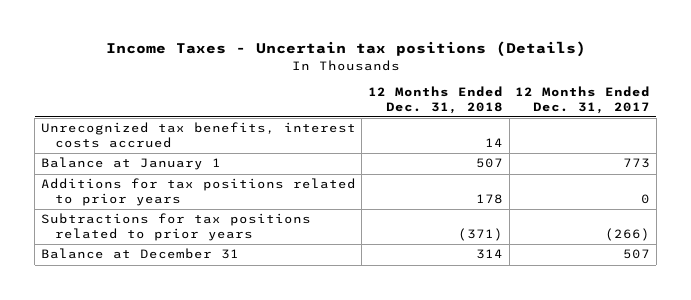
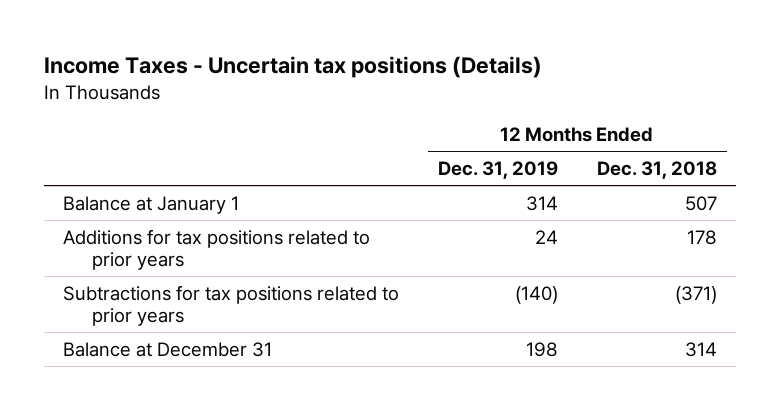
- | 12 Months Ended Dec. 31, 2018 | 12 Months Ended Dec. 31, 2017
+ | 12 Months Ended Dec. 31, 2019 | 12 Months Ended Dec. 31, 2018
- Unrecognized tax benefits, interest costs accrued | 14 |

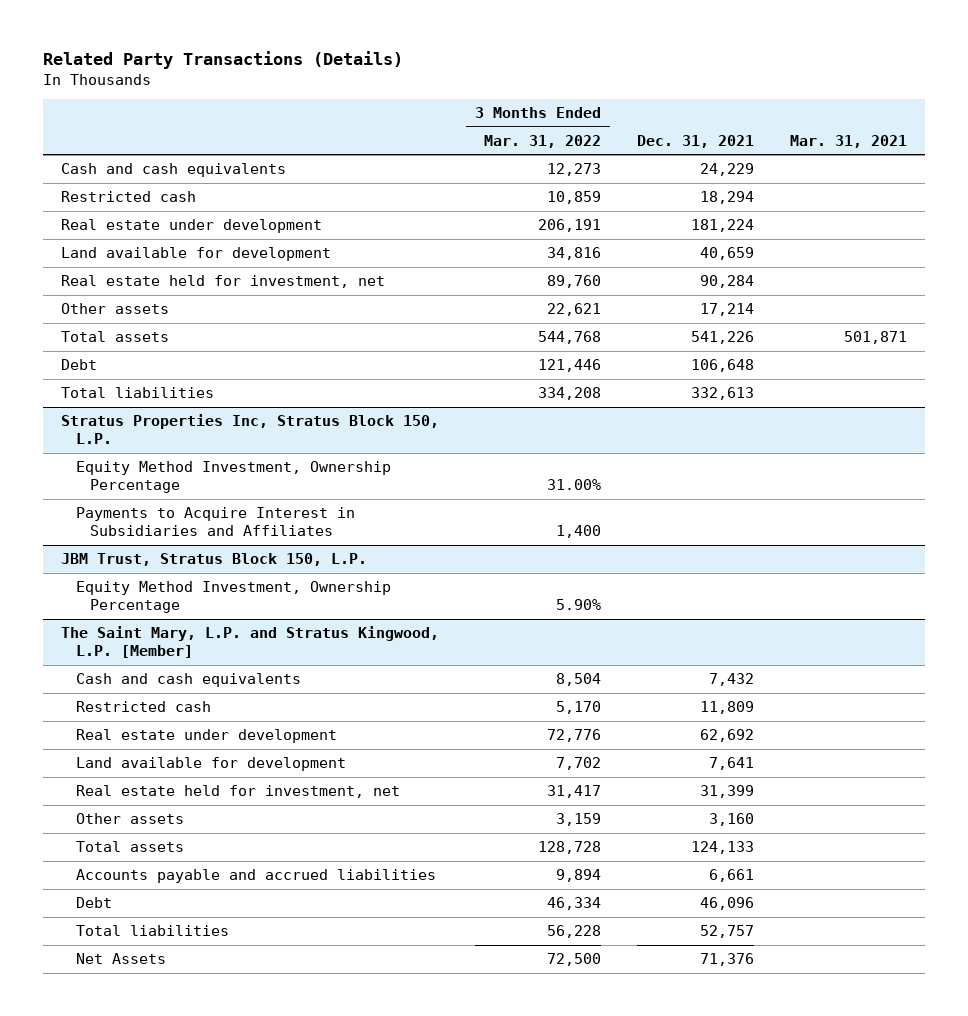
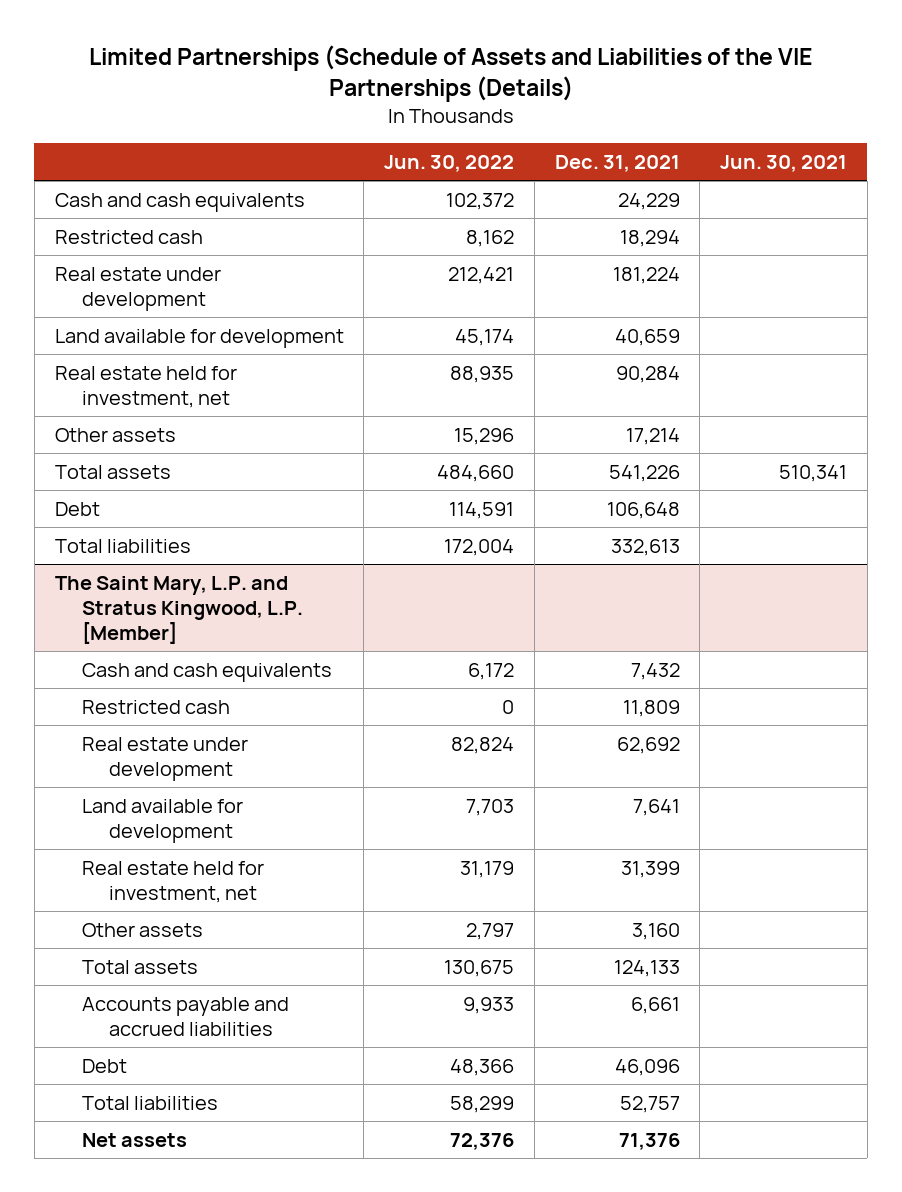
- Related Party Transactions (Details)
+ Limited Partnerships (Schedule of Assets and Liabilities of the VIE Partnerships (Details)
- | 3 Months Ended Mar. 31, 2022 | Dec. 31, 2021 | Mar. 31, 2021
+ | Jun. 30, 2022 | Dec. 31, 2021 | Jun. 30, 2021
- Stratus Properties Inc, Stratus Block 150, L.P.
- Equity Method Investment, Ownership Percentage | 31.00% | |
- Payments to Acquire Interest in Subsidiaries and Affiliates | 1,400 | |
- JBM Trust, Stratus Block 150, L.P.
- Equity Method Investment, Ownership Percentage | 5.90% | |
@ The Saint Mary, L.P. and Stratus Kingwood, L.P. [Member]
- Net Assets | 72,500 | 71,376 |
+ Net assets | 72,376 | 71,376 |

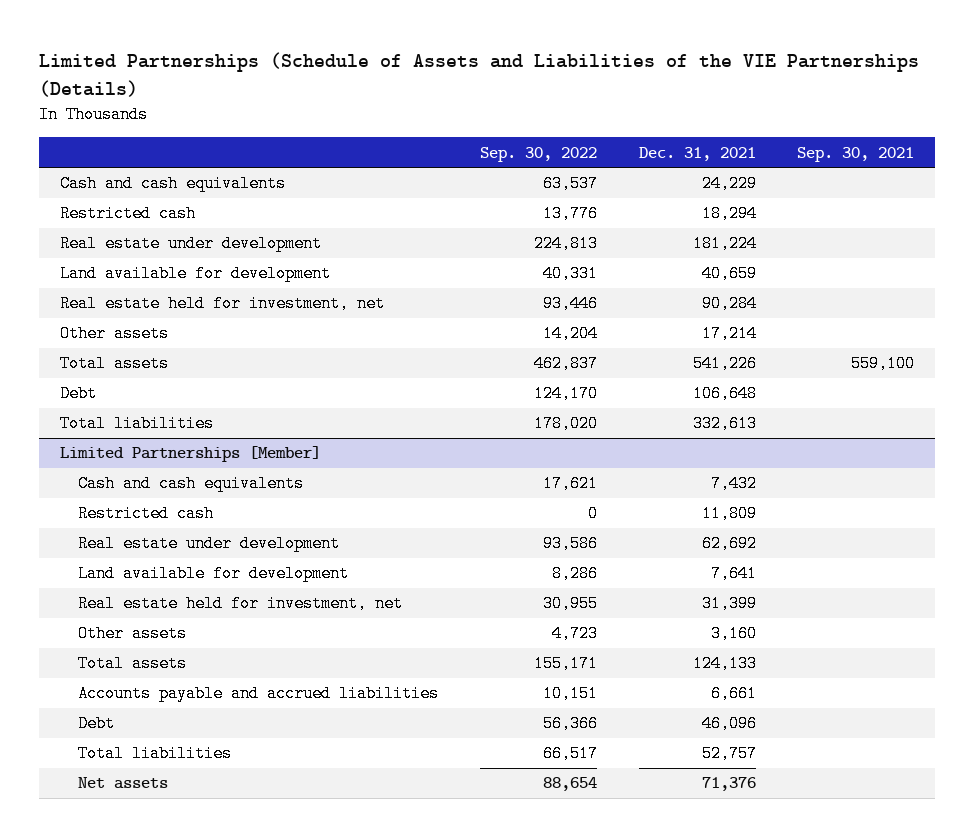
- | Jun. 30, 2022 | Dec. 31, 2021 | Jun. 30, 2021
+ | Sep. 30, 2022 | Dec. 31, 2021 | Sep. 30, 2021
- The Saint Mary, L.P. and Stratus Kingwood, L.P. [Member]
+ Limited Partnerships [Member]

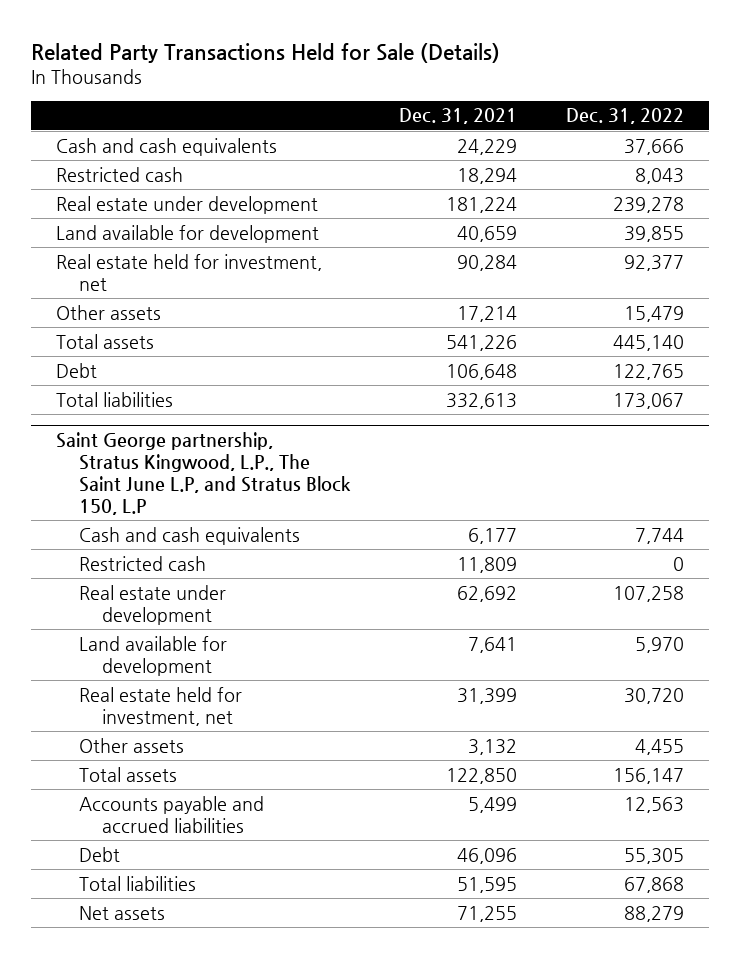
- Limited Partnerships (Schedule of Assets and Liabilities of the VIE Partnerships (Details)
+ Related Party Transactions Held for Sale (Details)
- | Sep. 30, 2022 | Dec. 31, 2021 | Sep. 30, 2021
+ | Dec. 31, 2021 | Dec. 31, 2022
- Limited Partnerships [Member]
- Cash and cash equivalents | 17,621 | 7,432 |
+ Saint George partnership, Stratus Kingwood, L.P., The Saint June L.P, and Stratus Block 150, L.P
+ Cash and cash equivalents | 6,177 | 7,744
- Other assets | 4,723 | 3,160 |
- Total assets | 155,171 | 124,133 |
- Accounts payable and accrued liabilities | 10,151 | 6,661 |
+ Other assets | 3,132 | 4,455
+ Total assets | 122,850 | 156,147
+ Accounts payable and accrued liabilities | 5,499 | 12,563
- Total liabilities | 66,517 | 52,757 |
- Net assets | 88,654 | 71,376 |
+ Total liabilities | 51,595 | 67,868
+ Net assets | 71,255 | 88,279

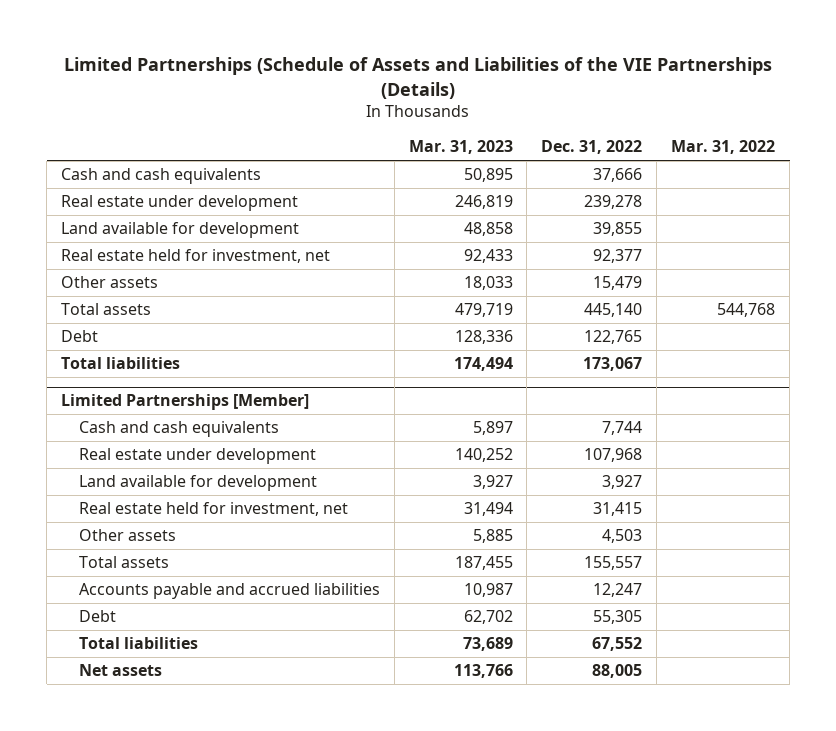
- Related Party Transactions Held for Sale (Details)
+ Limited Partnerships (Schedule of Assets and Liabilities of the VIE Partnerships (Details)
- | Dec. 31, 2021 | Dec. 31, 2022
+ | Mar. 31, 2023 | Dec. 31, 2022 | Mar. 31, 2022
- Restricted cash | 18,294 | 8,043
- Saint George partnership, Stratus Kingwood, L.P., The Saint June L.P, and Stratus Block 150, L.P
+ Limited Partnerships [Member]
- Restricted cash | 11,809 | 0
- Real estate under development | 62,692 | 107,258
- Land available for development | 7,641 | 5,970
- Real estate held for investment, net | 31,399 | 30,720
- Other assets | 3,132 | 4,455
- Total assets | 122,850 | 156,147
- Accounts payable and accrued liabilities | 5,499 | 12,563
+ Real estate under development | 140,252 | 107,968 |
+ Land available for development | 3,927 | 3,927 |
+ Real estate held for investment, net | 31,494 | 31,415 |
+ Other assets | 5,885 | 4,503 |
+ Total assets | 187,455 | 155,557 |
+ Accounts payable and accrued liabilities | 10,987 | 12,247 |
- Total liabilities | 51,595 | 67,868
- Net assets | 71,255 | 88,279
+ Total liabilities | 73,689 | 67,552 |
+ Net assets | 113,766 | 88,005 |

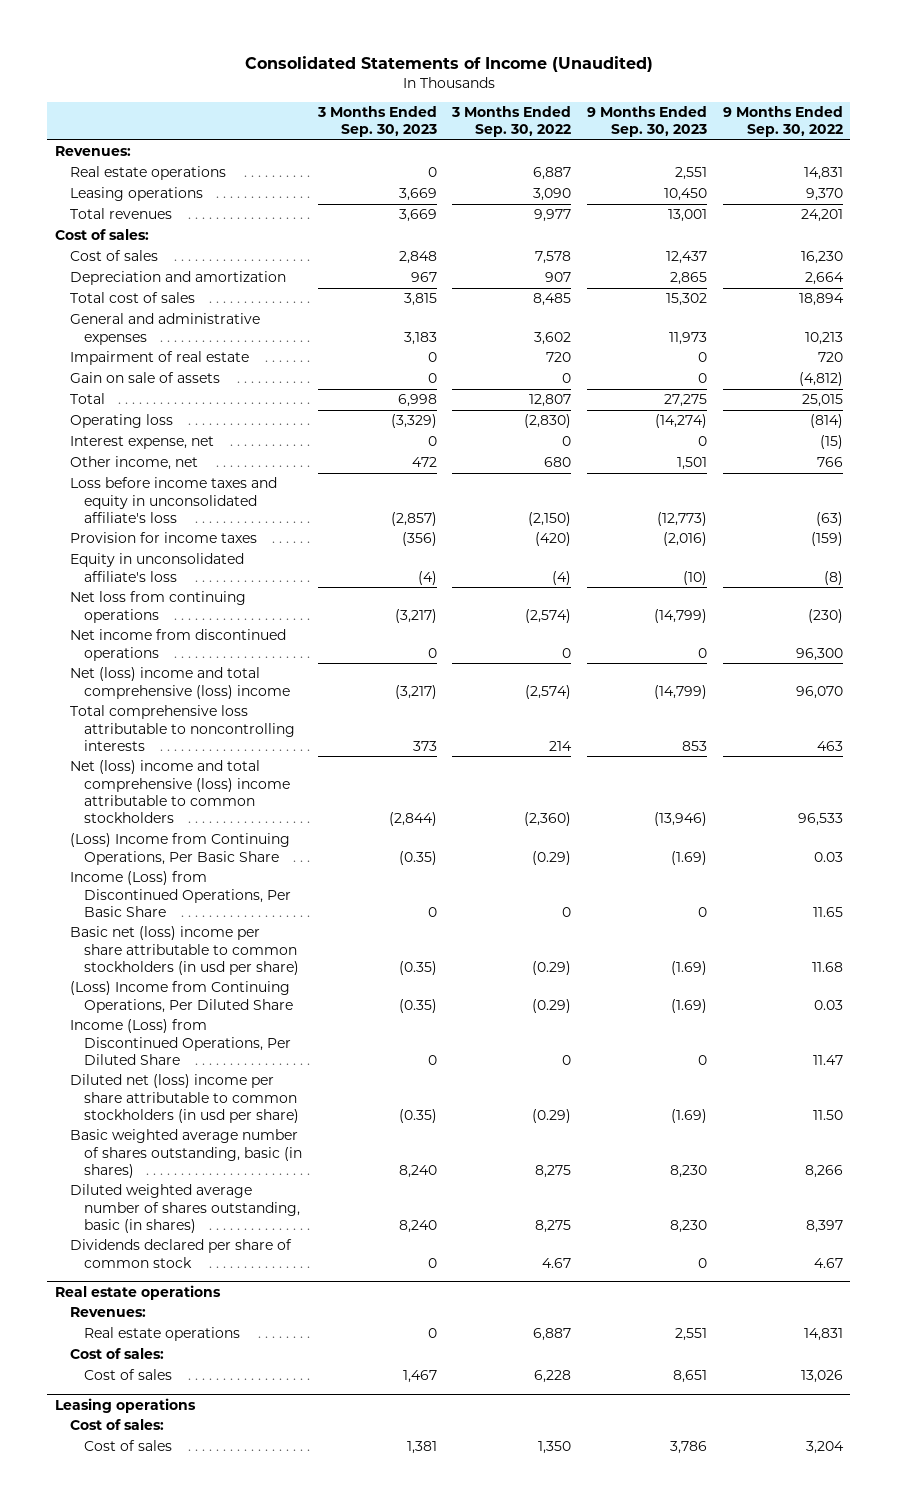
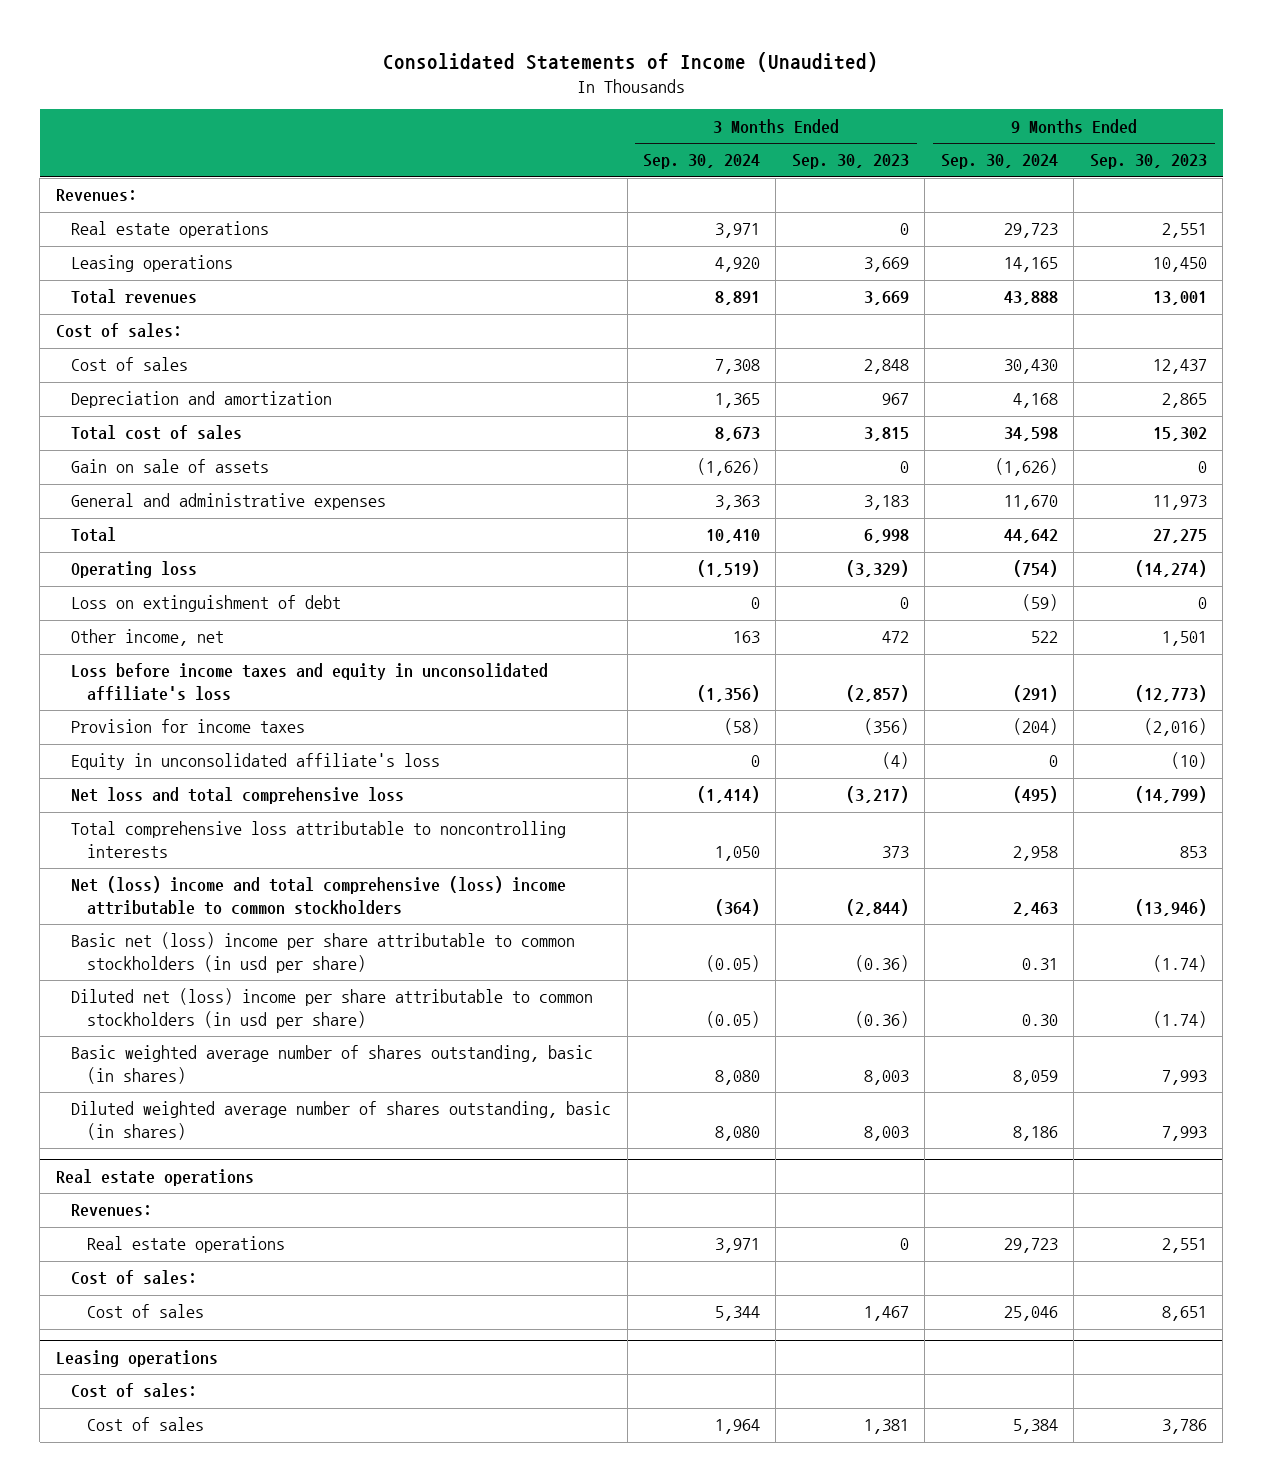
- | 3 Months Ended Sep. 30, 2023 | 3 Months Ended Sep. 30, 2022 | 9 Months Ended Sep. 30, 2023 | 9 Months Ended Sep. 30, 2022
+ | 3 Months Ended Sep. 30, 2024 | 3 Months Ended Sep. 30, 2023 | 9 Months Ended Sep. 30, 2024 | 9 Months Ended Sep. 30, 2023
- Impairment of real estate | 0 | 720 | 0 | 720
moved down: General and administrative expenses | 3,363 | 3,183 | 11,670 | 11,973
- Interest expense, net | 0 | 0 | 0 | (15)
+ Loss on extinguishment of debt | 0 | 0 | (59) | 0
- Net loss from continuing operations | (3,217) | (2,574) | (14,799) | (230)
- Net income from discontinued operations | 0 | 0 | 0 | 96,300
- Net (loss) income and total comprehensive (loss) income | (3,217) | (2,574) | (14,799) | 96,070
+ Net loss and total comprehensive loss | (1,414) | (3,217) | (495) | (14,799)
- (Loss) Income from Continuing Operations, Per Basic Share | (0.35) | (0.29) | (1.69) | 0.03
- Income (Loss) from Discontinued Operations, Per Basic Share | 0 | 0 | 0 | 11.65
- Basic net (loss) income per share attributable to common stockholders (in usd per share) | (0.35) | (0.29) | (1.69) | 11.68
- (Loss) Income from Continuing Operations, Per Diluted Share | (0.35) | (0.29) | (1.69) | 0.03
- Income (Loss) from Discontinued Operations, Per Diluted Share | 0 | 0 | 0 | 11.47
- Diluted net (loss) income per share attributable to common stockholders (in usd per share) | (0.35) | (0.29) | (1.69) | 11.50
- Basic weighted average number of shares outstanding, basic (in shares) | 8,240 | 8,275 | 8,230 | 8,266
- Diluted weighted average number of shares outstanding, basic (in shares) | 8,240 | 8,275 | 8,230 | 8,397
- Dividends declared per share of common stock | 0 | 4.67 | 0 | 4.67
+ Basic net (loss) income per share attributable to common stockholders (in usd per share) | (0.05) | (0.36) | 0.31 | (1.74)
+ Diluted net (loss) income per share attributable to common stockholders (in usd per share) | (0.05) | (0.36) | 0.30 | (1.74)
+ Basic weighted average number of shares outstanding, basic (in shares) | 8,080 | 8,003 | 8,059 | 7,993
+ Diluted weighted average number of shares outstanding, basic (in shares) | 8,080 | 8,003 | 8,186 | 7,993

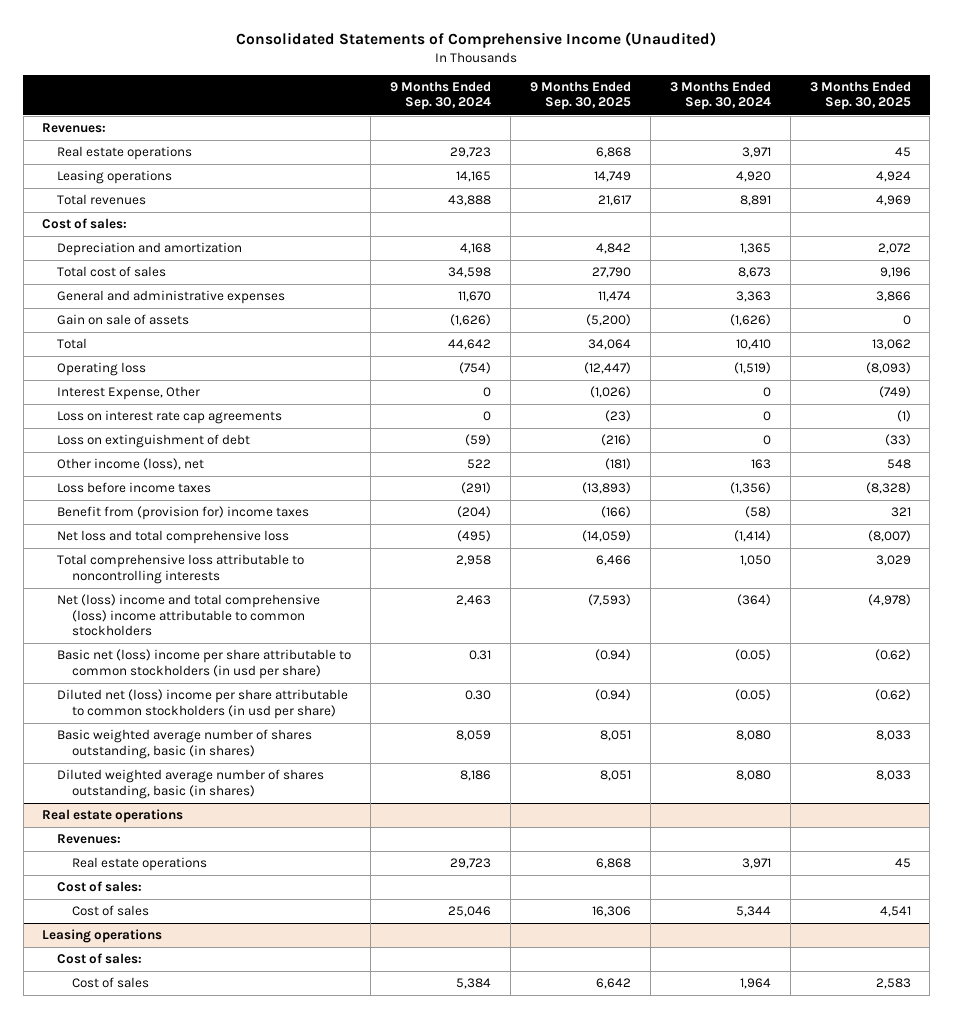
- Consolidated Statements of Income (Unaudited)
+ Consolidated Statements of Comprehensive Income (Unaudited)
- | 3 Months Ended Sep. 30, 2024 | 3 Months Ended Sep. 30, 2023 | 9 Months Ended Sep. 30, 2024 | 9 Months Ended Sep. 30, 2023
+ | 9 Months Ended Sep. 30, 2024 | 9 Months Ended Sep. 30, 2025 | 3 Months Ended Sep. 30, 2024 | 3 Months Ended Sep. 30, 2025
- Cost of sales | 7,308 | 2,848 | 30,430 | 12,437
moved down: Gain on sale of assets | (1,626) | (5,200) | (1,626) | 0
+ Interest Expense, Other | 0 | (1,026) | 0 | (749)
+ Loss on interest rate cap agreements | 0 | (23) | 0 | (1)
- Other income, net | 163 | 472 | 522 | 1,501
- Loss before income taxes and equity in unconsolidated affiliate's loss | (1,356) | (2,857) | (291) | (12,773)
- Provision for income taxes | (58) | (356) | (204) | (2,016)
- Equity in unconsolidated affiliate's loss | 0 | (4) | 0 | (10)
+ Other income (loss), net | 522 | (181) | 163 | 548
+ Loss before income taxes | (291) | (13,893) | (1,356) | (8,328)
+ Benefit from (provision for) income taxes | (204) | (166) | (58) | 321

